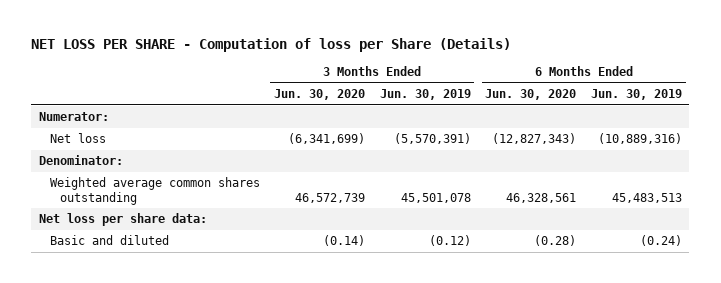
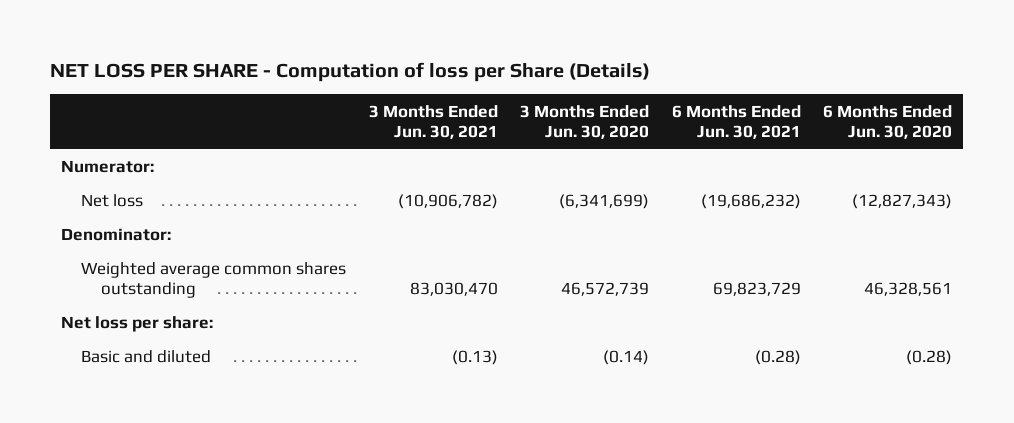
- | 3 Months Ended Jun. 30, 2020 | 3 Months Ended Jun. 30, 2019 | 6 Months Ended Jun. 30, 2020 | 6 Months Ended Jun. 30, 2019
+ | 3 Months Ended Jun. 30, 2021 | 3 Months Ended Jun. 30, 2020 | 6 Months Ended Jun. 30, 2021 | 6 Months Ended Jun. 30, 2020
- Net loss per share data:
+ Net loss per share:

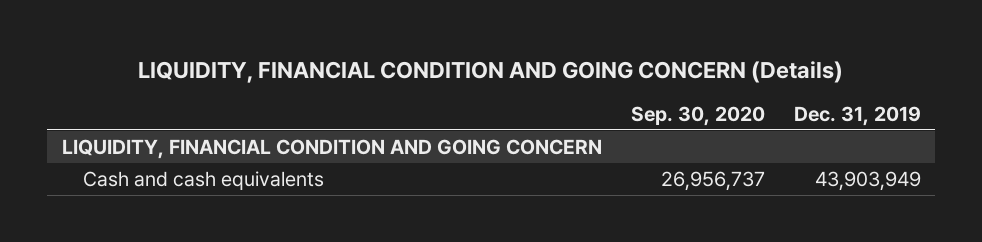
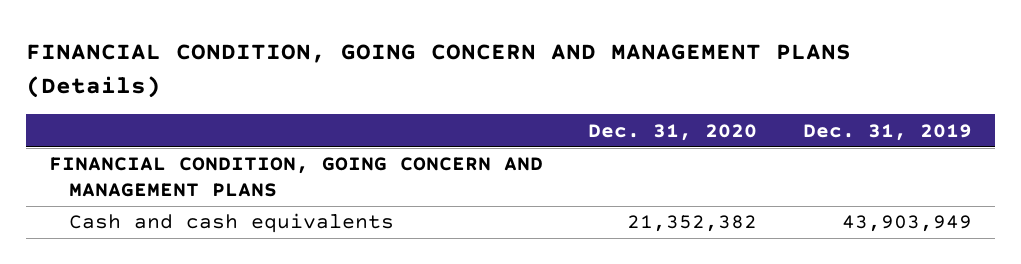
- LIQUIDITY, FINANCIAL CONDITION AND GOING CONCERN (Details)
+ FINANCIAL CONDITION, GOING CONCERN AND MANAGEMENT PLANS (Details)
- | Sep. 30, 2020 | Dec. 31, 2019
+ | Dec. 31, 2020 | Dec. 31, 2019
- LIQUIDITY, FINANCIAL CONDITION AND GOING CONCERN
+ FINANCIAL CONDITION, GOING CONCERN AND MANAGEMENT PLANS

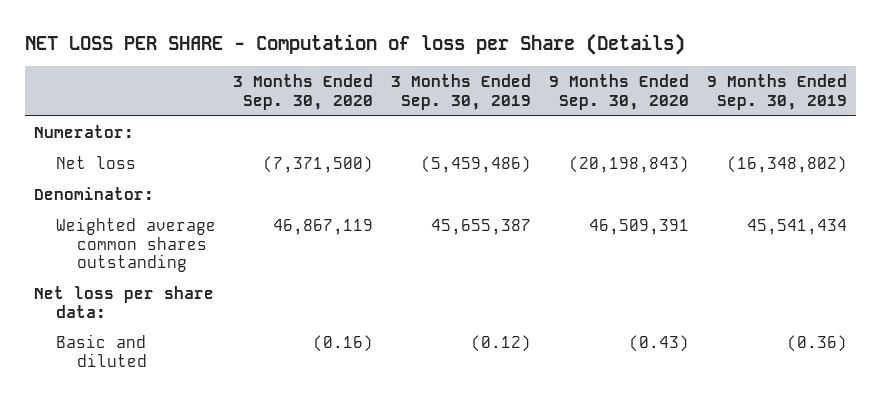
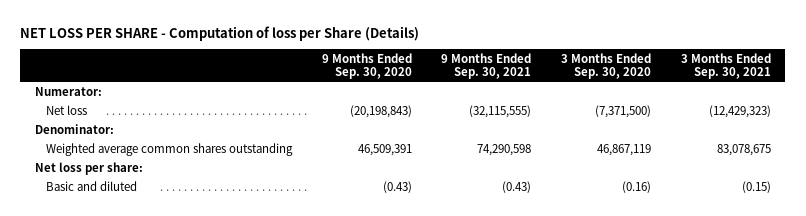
- | 3 Months Ended Sep. 30, 2020 | 3 Months Ended Sep. 30, 2019 | 9 Months Ended Sep. 30, 2020 | 9 Months Ended Sep. 30, 2019
+ | 9 Months Ended Sep. 30, 2020 | 9 Months Ended Sep. 30, 2021 | 3 Months Ended Sep. 30, 2020 | 3 Months Ended Sep. 30, 2021
- Net loss per share data:
+ Net loss per share:

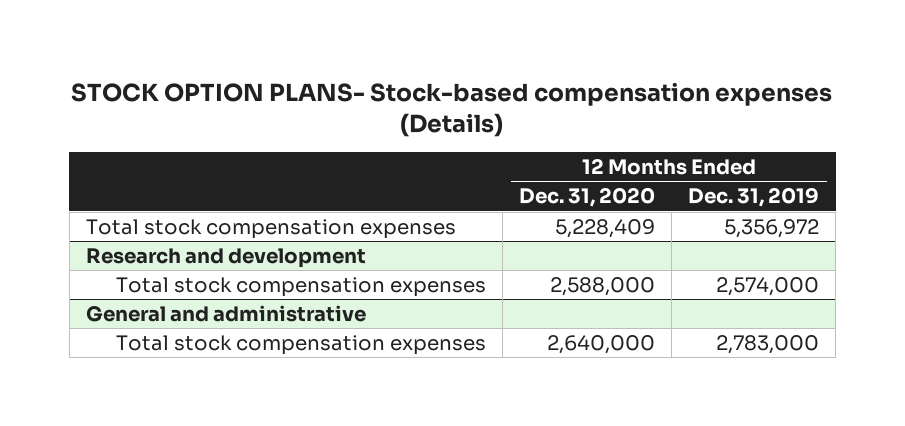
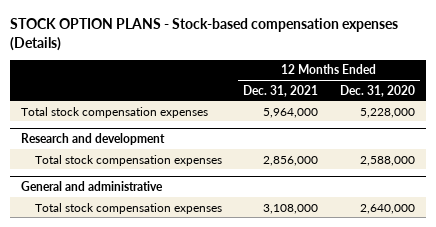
- STOCK OPTION PLANS- Stock-based compensation expenses (Details)
+ STOCK OPTION PLANS - Stock-based compensation expenses (Details)
- | 12 Months Ended Dec. 31, 2020 | 12 Months Ended Dec. 31, 2019
+ | 12 Months Ended Dec. 31, 2021 | 12 Months Ended Dec. 31, 2020
- Total stock compensation expenses | 5,228,409 | 5,356,972
+ Total stock compensation expenses | 5,964,000 | 5,228,000

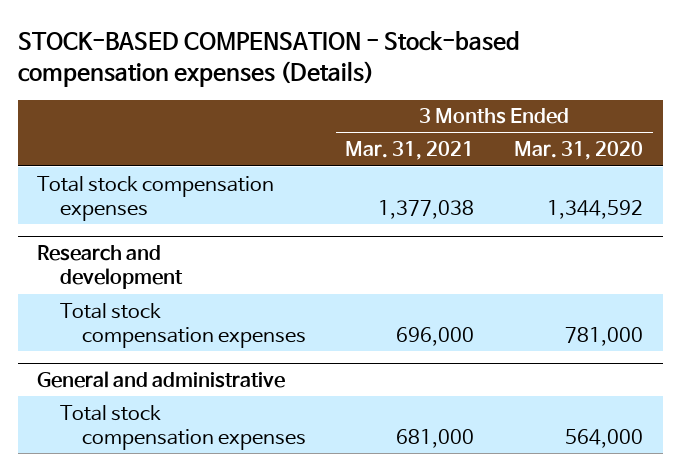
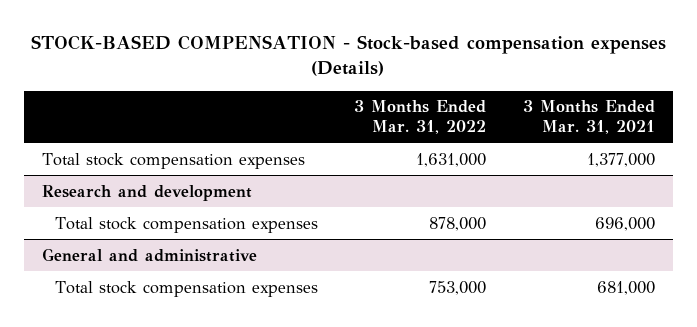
- | 3 Months Ended Mar. 31, 2021 | 3 Months Ended Mar. 31, 2020
+ | 3 Months Ended Mar. 31, 2022 | 3 Months Ended Mar. 31, 2021
- Total stock compensation expenses | 1,377,038 | 1,344,592
+ Total stock compensation expenses | 1,631,000 | 1,377,000

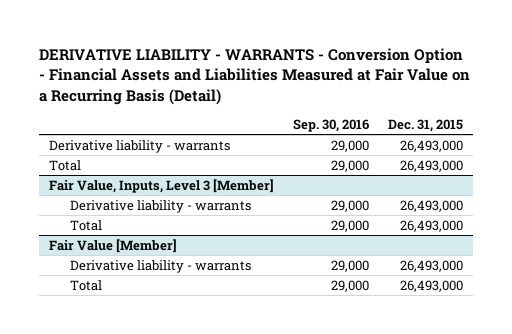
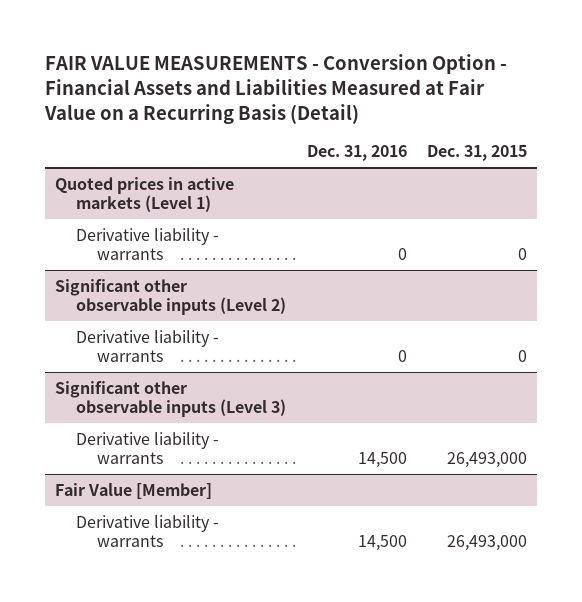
- DERIVATIVE LIABILITY - WARRANTS - Conversion Option - Financial Assets and Liabilities Measured at Fair Value on a Recurring Basis (Detail)
+ FAIR VALUE MEASUREMENTS - Conversion Option - Financial Assets and Liabilities Measured at Fair Value on a Recurring Basis (Detail)
- | Sep. 30, 2016 | Dec. 31, 2015
+ | Dec. 31, 2016 | Dec. 31, 2015
- Derivative liability - warrants | 29,000 | 26,493,000
- Total | 29,000 | 26,493,000
- Fair Value, Inputs, Level 3 [Member]
+ Quoted prices in active markets (Level 1)
+ Derivative liability - warrants | 0 | 0
+ Significant other observable inputs (Level 2)
+ Derivative liability - warrants | 0 | 0
+ Significant other observable inputs (Level 3)
- Total | 29,000 | 26,493,000
@ Fair Value [Member]
- Total | 29,000 | 26,493,000

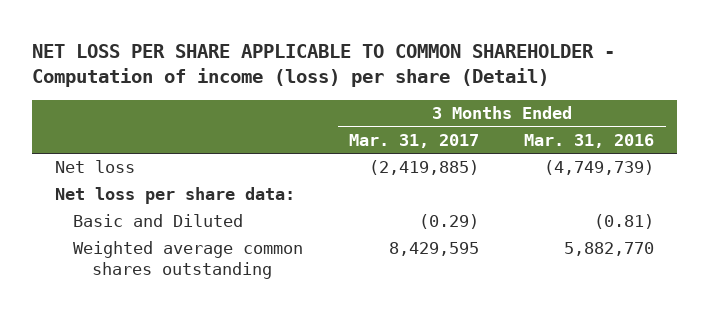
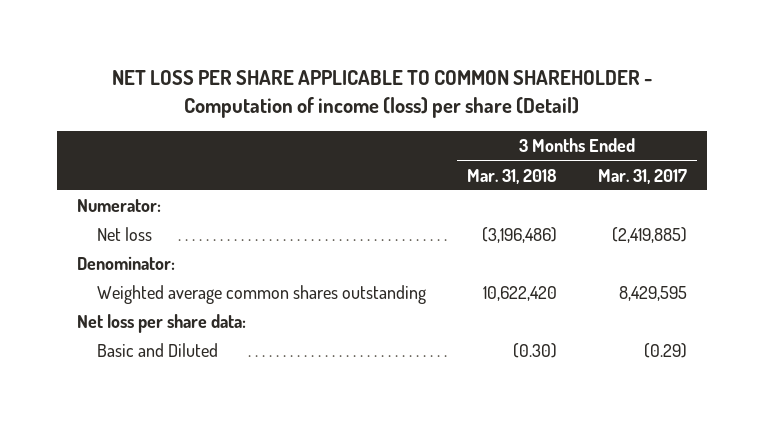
- | 3 Months Ended Mar. 31, 2017 | 3 Months Ended Mar. 31, 2016
+ | 3 Months Ended Mar. 31, 2018 | 3 Months Ended Mar. 31, 2017
+ Numerator:
+ Denominator:
moved up: Weighted average common shares outstanding | 10,622,420 | 8,429,595

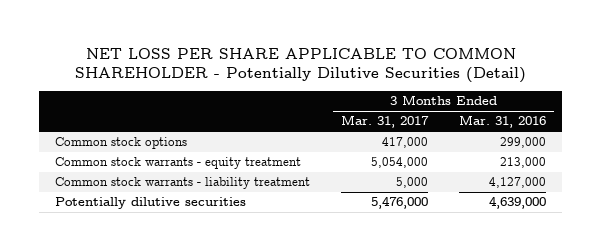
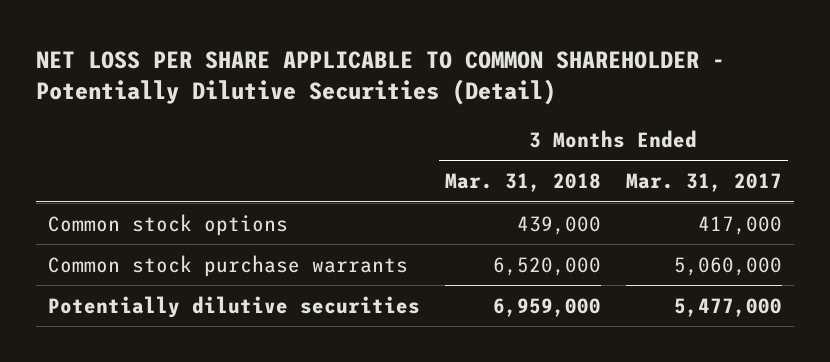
- | 3 Months Ended Mar. 31, 2017 | 3 Months Ended Mar. 31, 2016
+ | 3 Months Ended Mar. 31, 2018 | 3 Months Ended Mar. 31, 2017
- Common stock warrants - equity treatment | 5,054,000 | 213,000
- Common stock warrants - liability treatment | 5,000 | 4,127,000
- Potentially dilutive securities | 5,476,000 | 4,639,000
+ Common stock purchase warrants | 6,520,000 | 5,060,000
+ Potentially dilutive securities | 6,959,000 | 5,477,000

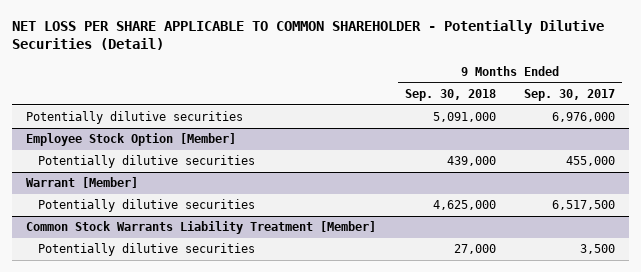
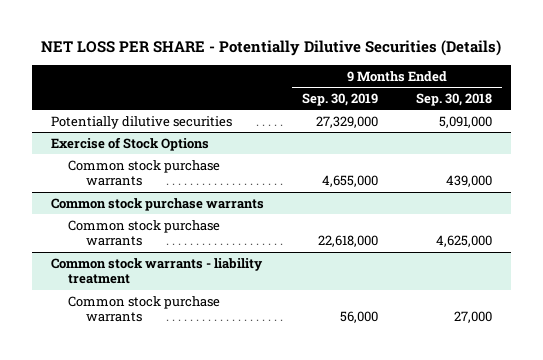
- NET LOSS PER SHARE APPLICABLE TO COMMON SHAREHOLDER - Potentially Dilutive Securities (Detail)
+ NET LOSS PER SHARE - Potentially Dilutive Securities (Details)
- | 9 Months Ended Sep. 30, 2018 | 9 Months Ended Sep. 30, 2017
+ | 9 Months Ended Sep. 30, 2019 | 9 Months Ended Sep. 30, 2018
- Employee Stock Option [Member]
- Potentially dilutive securities | 439,000 | 455,000
- Warrant [Member]
- Potentially dilutive securities | 4,625,000 | 6,517,500
- Common Stock Warrants Liability Treatment [Member]
- Potentially dilutive securities | 27,000 | 3,500
+ Exercise of Stock Options
+ Common stock purchase warrants | 4,655,000 | 439,000
+ Common stock purchase warrants
+ Common stock purchase warrants | 22,618,000 | 4,625,000
+ Common stock warrants - liability treatment
+ Common stock purchase warrants | 56,000 | 27,000

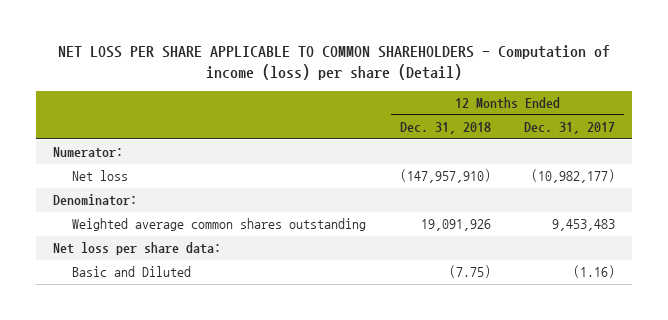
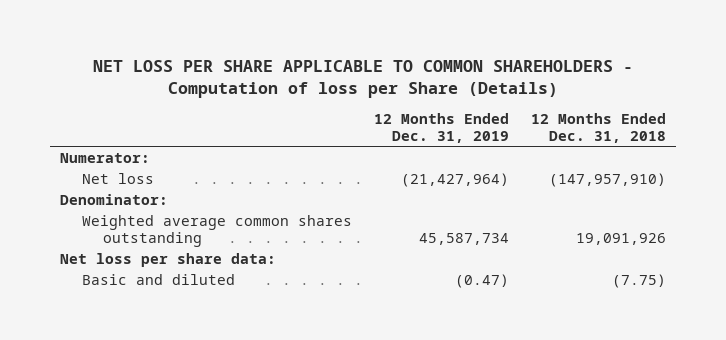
- NET LOSS PER SHARE APPLICABLE TO COMMON SHAREHOLDERS - Computation of income (loss) per share (Detail)
+ NET LOSS PER SHARE APPLICABLE TO COMMON SHAREHOLDERS - Computation of loss per Share (Details)
- | 12 Months Ended Dec. 31, 2018 | 12 Months Ended Dec. 31, 2017
+ | 12 Months Ended Dec. 31, 2019 | 12 Months Ended Dec. 31, 2018
- Basic and Diluted | (7.75) | (1.16)
+ Basic and diluted | (0.47) | (7.75)

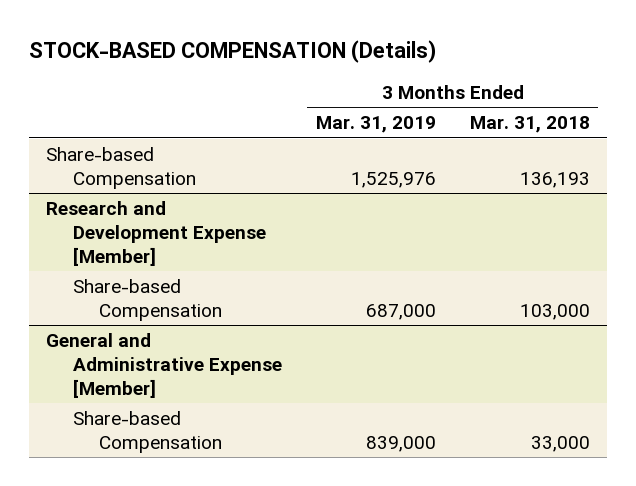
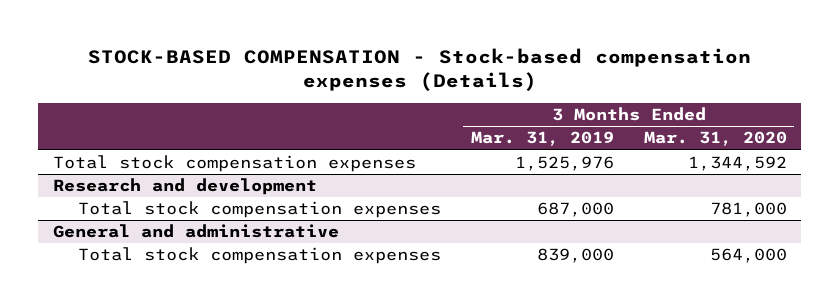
- STOCK-BASED COMPENSATION (Details)
+ STOCK-BASED COMPENSATION - Stock-based compensation expenses (Details)
- | 3 Months Ended Mar. 31, 2019 | 3 Months Ended Mar. 31, 2018
+ | 3 Months Ended Mar. 31, 2019 | 3 Months Ended Mar. 31, 2020
- Share-based Compensation | 1,525,976 | 136,193
- Research and Development Expense [Member]
- Share-based Compensation | 687,000 | 103,000
- General and Administrative Expense [Member]
- Share-based Compensation | 839,000 | 33,000
+ Total stock compensation expenses | 1,525,976 | 1,344,592
+ Research and development
+ Total stock compensation expenses | 687,000 | 781,000
+ General and administrative
+ Total stock compensation expenses | 839,000 | 564,000

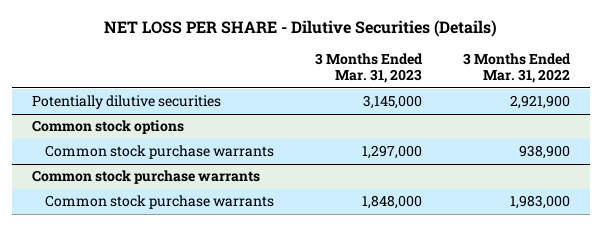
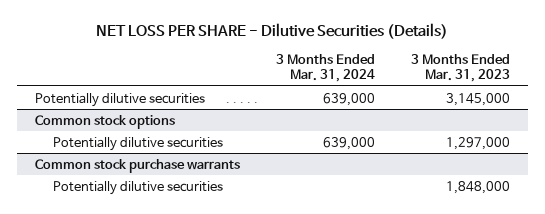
- | 3 Months Ended Mar. 31, 2023 | 3 Months Ended Mar. 31, 2022
+ | 3 Months Ended Mar. 31, 2024 | 3 Months Ended Mar. 31, 2023
@ Common stock options
- Common stock purchase warrants | 1,297,000 | 938,900
+ Potentially dilutive securities | 639,000 | 1,297,000
@ Common stock purchase warrants
- Common stock purchase warrants | 1,848,000 | 1,983,000
+ Potentially dilutive securities | | 1,848,000

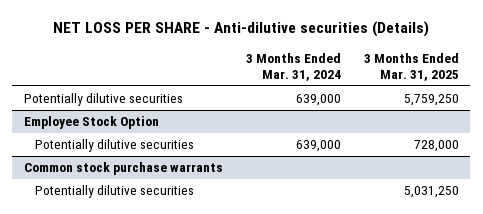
- NET LOSS PER SHARE - Dilutive Securities (Details)
+ NET LOSS PER SHARE - Anti-dilutive securities (Details)
- | 3 Months Ended Mar. 31, 2024 | 3 Months Ended Mar. 31, 2023
+ | 3 Months Ended Mar. 31, 2024 | 3 Months Ended Mar. 31, 2025
- Common stock options
+ Employee Stock Option

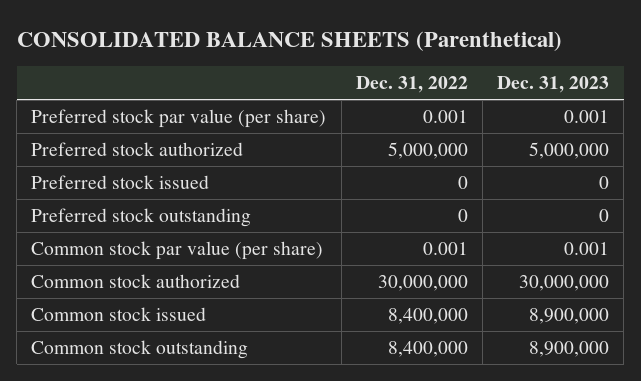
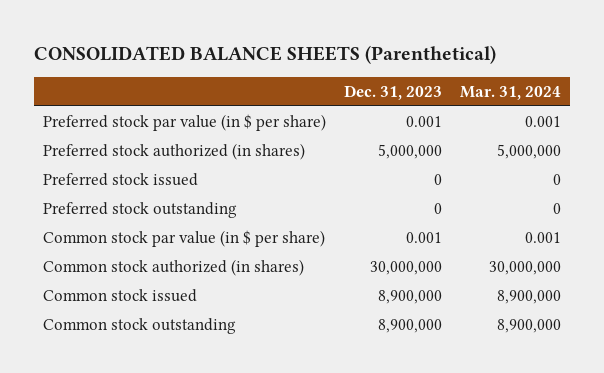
- | Dec. 31, 2022 | Dec. 31, 2023
+ | Dec. 31, 2023 | Mar. 31, 2024
- Preferred stock par value (per share) | 0.001 | 0.001
- Preferred stock authorized | 5,000,000 | 5,000,000
+ Preferred stock par value (in $ per share) | 0.001 | 0.001
+ Preferred stock authorized (in shares) | 5,000,000 | 5,000,000
- Common stock par value (per share) | 0.001 | 0.001
- Common stock authorized | 30,000,000 | 30,000,000
+ Common stock par value (in $ per share) | 0.001 | 0.001
+ Common stock authorized (in shares) | 30,000,000 | 30,000,000

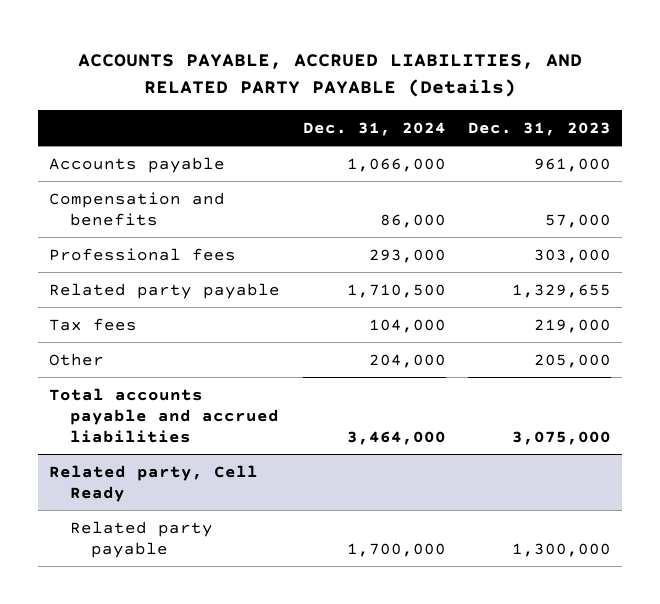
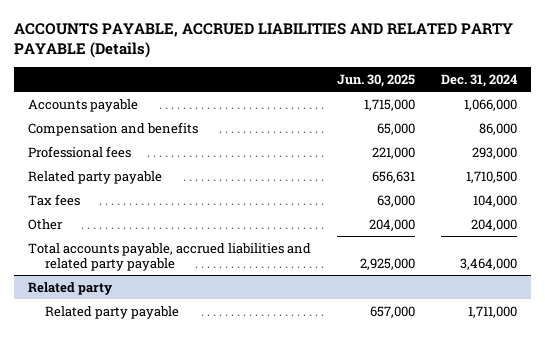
- ACCOUNTS PAYABLE, ACCRUED LIABILITIES, AND RELATED PARTY PAYABLE (Details)
+ ACCOUNTS PAYABLE, ACCRUED LIABILITIES AND RELATED PARTY PAYABLE (Details)
- | Dec. 31, 2024 | Dec. 31, 2023
+ | Jun. 30, 2025 | Dec. 31, 2024
- Total accounts payable and accrued liabilities | 3,464,000 | 3,075,000
- Related party, Cell Ready
- Related party payable | 1,700,000 | 1,300,000
+ Total accounts payable, accrued liabilities and related party payable | 2,925,000 | 3,464,000
+ Related party
+ Related party payable | 657,000 | 1,711,000

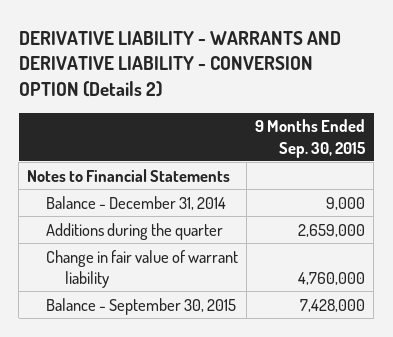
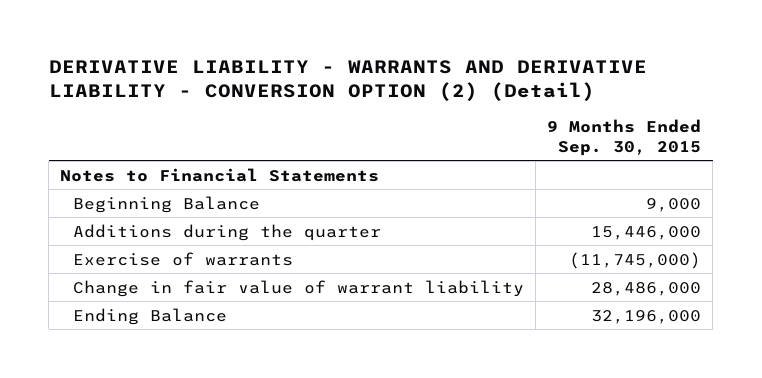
- DERIVATIVE LIABILITY - WARRANTS AND DERIVATIVE LIABILITY - CONVERSION OPTION (Details 2)
+ DERIVATIVE LIABILITY - WARRANTS AND DERIVATIVE LIABILITY - CONVERSION OPTION (2) (Detail)
- Balance - December 31, 2014 | 9,000
- Additions during the quarter | 2,659,000
- Change in fair value of warrant liability | 4,760,000
- Balance - September 30, 2015 | 7,428,000
+ Beginning Balance | 9,000
+ Additions during the quarter | 15,446,000
+ Exercise of warrants | (11,745,000)
+ Change in fair value of warrant liability | 28,486,000
+ Ending Balance | 32,196,000

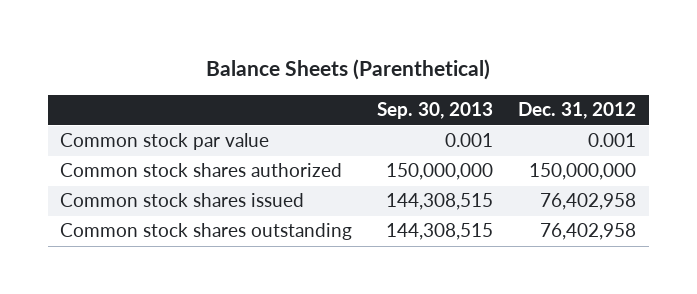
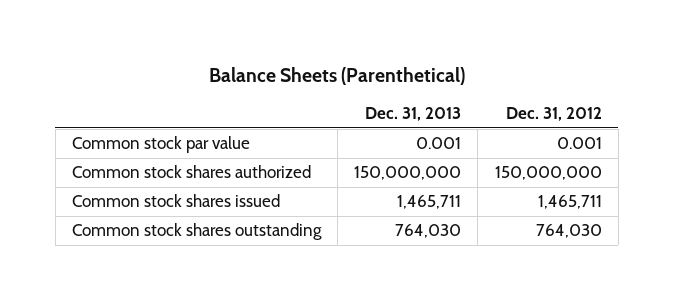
- | Sep. 30, 2013 | Dec. 31, 2012
+ | Dec. 31, 2013 | Dec. 31, 2012
- Common stock shares issued | 144,308,515 | 76,402,958
- Common stock shares outstanding | 144,308,515 | 76,402,958
+ Common stock shares issued | 1,465,711 | 1,465,711
+ Common stock shares outstanding | 764,030 | 764,030

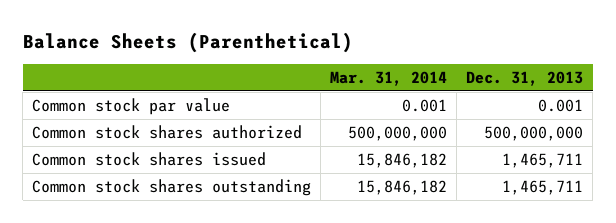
- | Dec. 31, 2013 | Dec. 31, 2012
+ | Mar. 31, 2014 | Dec. 31, 2013
- Common stock shares authorized | 150,000,000 | 150,000,000
+ Common stock shares authorized | 500,000,000 | 500,000,000
- Common stock shares outstanding | 764,030 | 764,030
+ Common stock shares outstanding | 15,846,182 | 1,465,711

